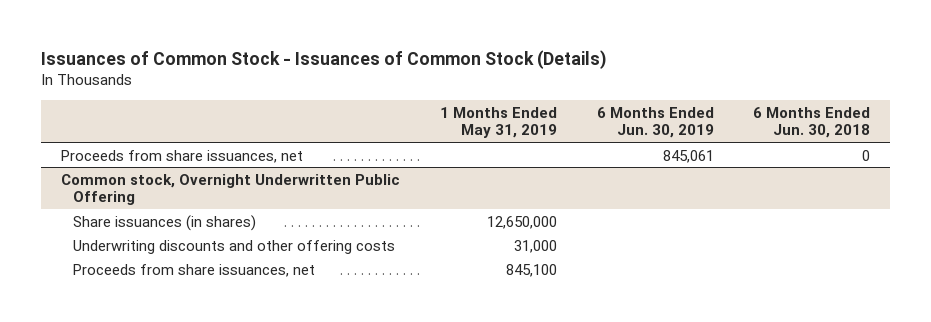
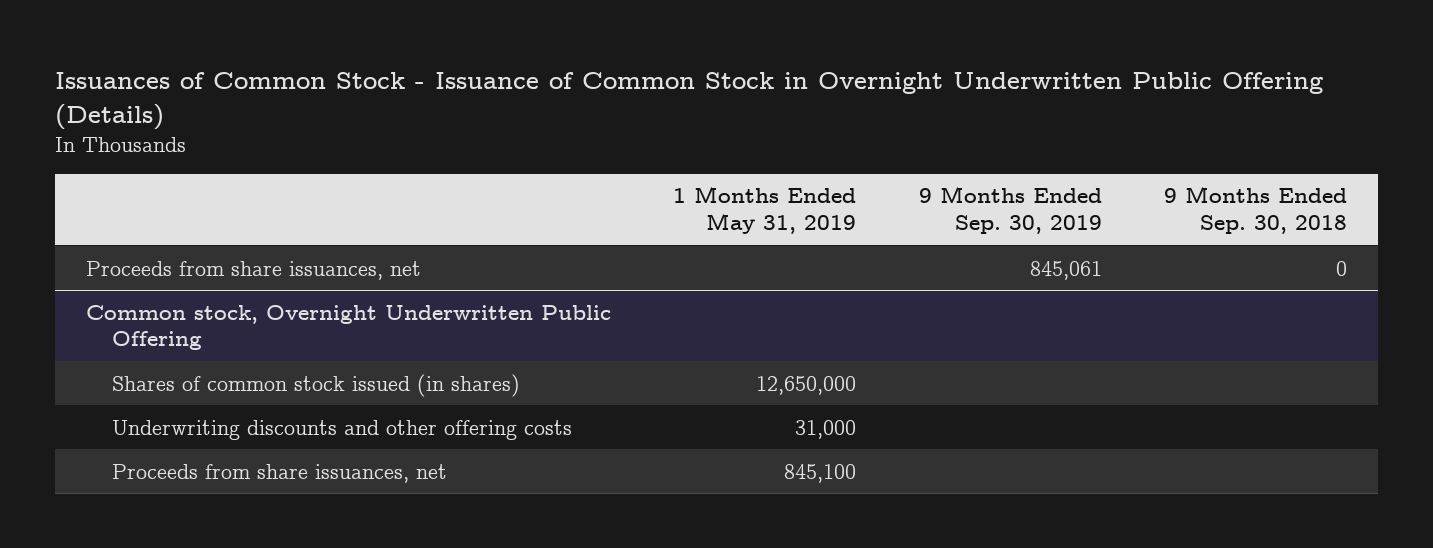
- Issuances of Common Stock - Issuances of Common Stock (Details)
+ Issuances of Common Stock - Issuance of Common Stock in Overnight Underwritten Public Offering (Details)
- | 1 Months Ended May 31, 2019 | 6 Months Ended Jun. 30, 2019 | 6 Months Ended Jun. 30, 2018
+ | 1 Months Ended May 31, 2019 | 9 Months Ended Sep. 30, 2019 | 9 Months Ended Sep. 30, 2018
@ Common stock, Overnight Underwritten Public Offering
- Share issuances (in shares) | 12,650,000 | |
+ Shares of common stock issued (in shares) | 12,650,000 | |

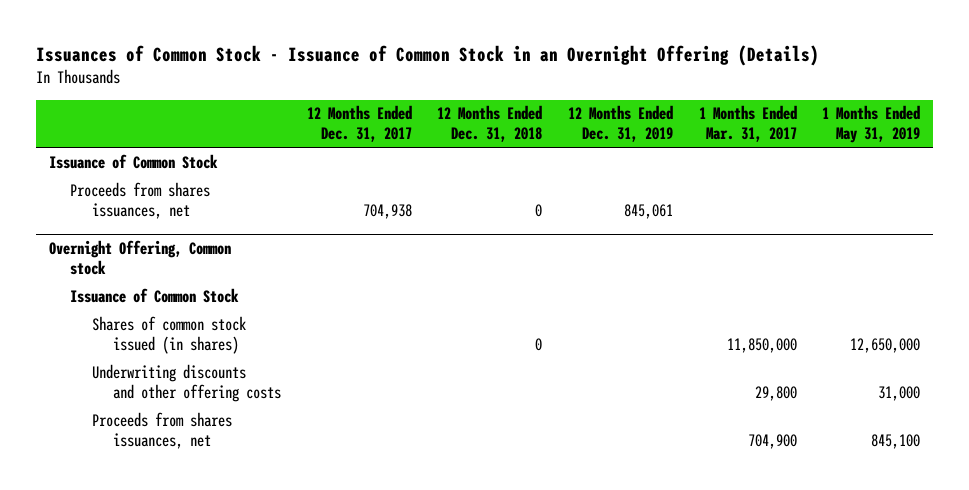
- Issuances of Common Stock - Issuance of Common Stock in Overnight Underwritten Public Offering (Details)
+ Issuances of Common Stock - Issuance of Common Stock in an Overnight Offering (Details)
- | 1 Months Ended May 31, 2019 | 9 Months Ended Sep. 30, 2019 | 9 Months Ended Sep. 30, 2018
+ | 12 Months Ended Dec. 31, 2017 | 12 Months Ended Dec. 31, 2018 | 12 Months Ended Dec. 31, 2019 | 1 Months Ended Mar. 31, 2017 | 1 Months Ended May 31, 2019
- Proceeds from share issuances, net | | 845,061 | 0
- Common stock, Overnight Underwritten Public Offering
+ Issuance of Common Stock
+ Proceeds from shares issuances, net | 704,938 | 0 | 845,061 | |
+ Overnight Offering, Common stock
+ Issuance of Common Stock
- Proceeds from share issuances, net | 845,100 | |
+ Proceeds from shares issuances, net | | | | 704,900 | 845,100

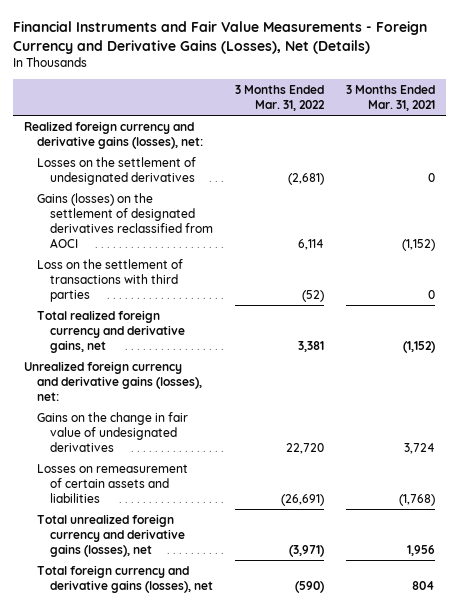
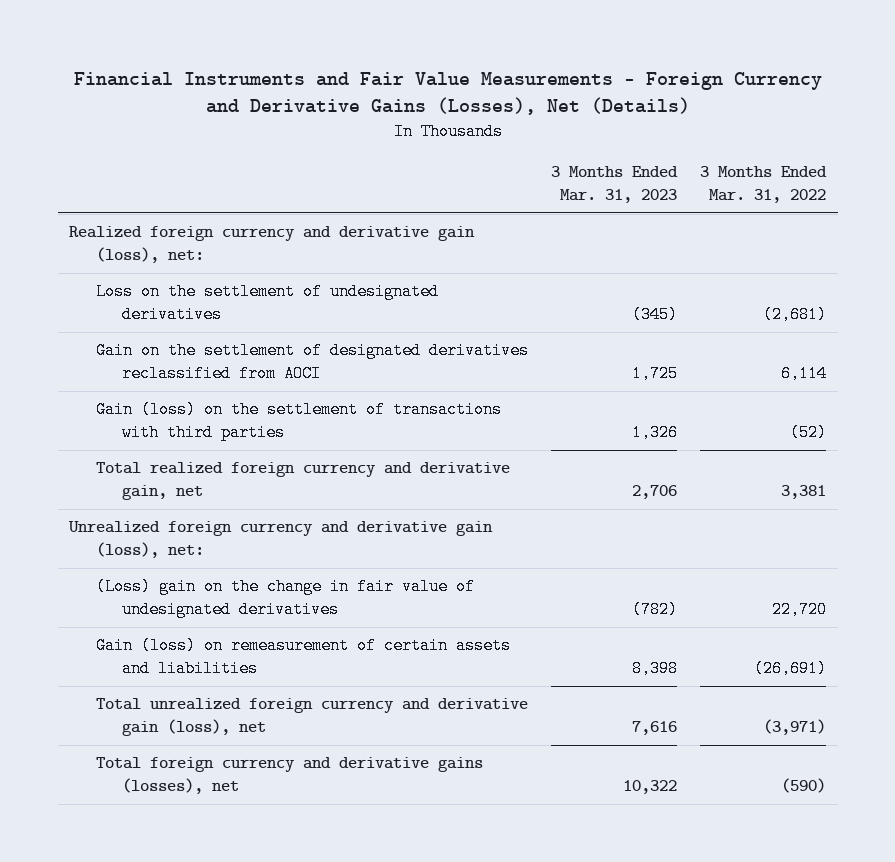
- | 3 Months Ended Mar. 31, 2022 | 3 Months Ended Mar. 31, 2021
+ | 3 Months Ended Mar. 31, 2023 | 3 Months Ended Mar. 31, 2022
- Realized foreign currency and derivative gains (losses), net:
- Losses on the settlement of undesignated derivatives | (2,681) | 0
- Gains (losses) on the settlement of designated derivatives reclassified from AOCI | 6,114 | (1,152)
- Loss on the settlement of transactions with third parties | (52) | 0
- Total realized foreign currency and derivative gains, net | 3,381 | (1,152)
- Unrealized foreign currency and derivative gains (losses), net:
- Gains on the change in fair value of undesignated derivatives | 22,720 | 3,724
- Losses on remeasurement of certain assets and liabilities | (26,691) | (1,768)
- Total unrealized foreign currency and derivative gains (losses), net | (3,971) | 1,956
+ Realized foreign currency and derivative gain (loss), net:
+ Loss on the settlement of undesignated derivatives | (345) | (2,681)
+ Gain on the settlement of designated derivatives reclassified from AOCI | 1,725 | 6,114
+ Gain (loss) on the settlement of transactions with third parties | 1,326 | (52)
+ Total realized foreign currency and derivative gain, net | 2,706 | 3,381
+ Unrealized foreign currency and derivative gain (loss), net:
+ (Loss) gain on the change in fair value of undesignated derivatives | (782) | 22,720
+ Gain (loss) on remeasurement of certain assets and liabilities | 8,398 | (26,691)
+ Total unrealized foreign currency and derivative gain (loss), net | 7,616 | (3,971)

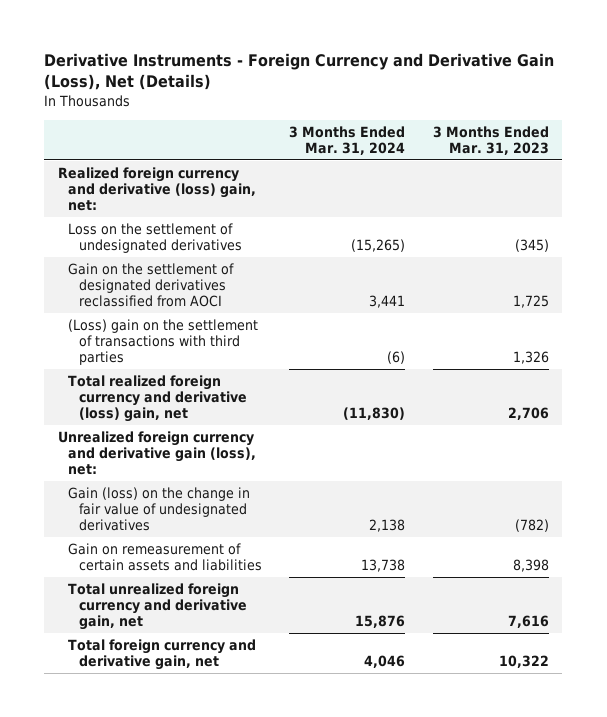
- Financial Instruments and Fair Value Measurements - Foreign Currency and Derivative Gains (Losses), Net (Details)
+ Derivative Instruments - Foreign Currency and Derivative Gain (Loss), Net (Details)
- | 3 Months Ended Mar. 31, 2023 | 3 Months Ended Mar. 31, 2022
+ | 3 Months Ended Mar. 31, 2024 | 3 Months Ended Mar. 31, 2023
- Realized foreign currency and derivative gain (loss), net:
+ Realized foreign currency and derivative (loss) gain, net:
- Gain (loss) on the settlement of transactions with third parties | 1,326 | (52)
- Total realized foreign currency and derivative gain, net | 2,706 | 3,381
+ (Loss) gain on the settlement of transactions with third parties | (6) | 1,326
+ Total realized foreign currency and derivative (loss) gain, net | (11,830) | 2,706
- (Loss) gain on the change in fair value of undesignated derivatives | (782) | 22,720
- Gain (loss) on remeasurement of certain assets and liabilities | 8,398 | (26,691)
- Total unrealized foreign currency and derivative gain (loss), net | 7,616 | (3,971)
- Total foreign currency and derivative gains (losses), net | 10,322 | (590)
+ Gain (loss) on the change in fair value of undesignated derivatives | 2,138 | (782)
+ Gain on remeasurement of certain assets and liabilities | 13,738 | 8,398
+ Total unrealized foreign currency and derivative gain, net | 15,876 | 7,616
+ Total foreign currency and derivative gain, net | 4,046 | 10,322

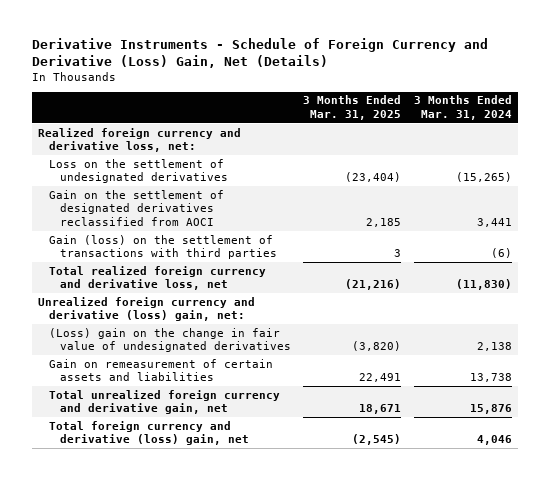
- Derivative Instruments - Foreign Currency and Derivative Gain (Loss), Net (Details)
+ Derivative Instruments - Schedule of Foreign Currency and Derivative (Loss) Gain, Net (Details)
- | 3 Months Ended Mar. 31, 2024 | 3 Months Ended Mar. 31, 2023
+ | 3 Months Ended Mar. 31, 2025 | 3 Months Ended Mar. 31, 2024
- Realized foreign currency and derivative (loss) gain, net:
+ Realized foreign currency and derivative loss, net:
- (Loss) gain on the settlement of transactions with third parties | (6) | 1,326
- Total realized foreign currency and derivative (loss) gain, net | (11,830) | 2,706
- Unrealized foreign currency and derivative gain (loss), net:
- Gain (loss) on the change in fair value of undesignated derivatives | 2,138 | (782)
+ Gain (loss) on the settlement of transactions with third parties | 3 | (6)
+ Total realized foreign currency and derivative loss, net | (21,216) | (11,830)
+ Unrealized foreign currency and derivative (loss) gain, net:
+ (Loss) gain on the change in fair value of undesignated derivatives | (3,820) | 2,138
- Total foreign currency and derivative gain, net | 4,046 | 10,322
+ Total foreign currency and derivative (loss) gain, net | (2,545) | 4,046

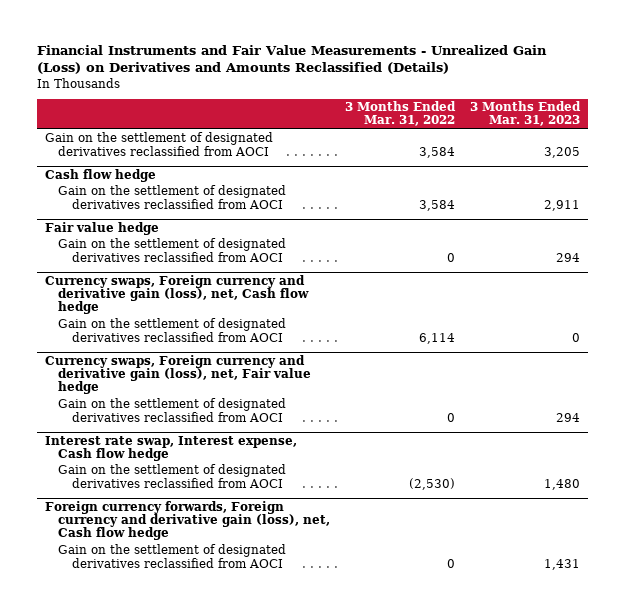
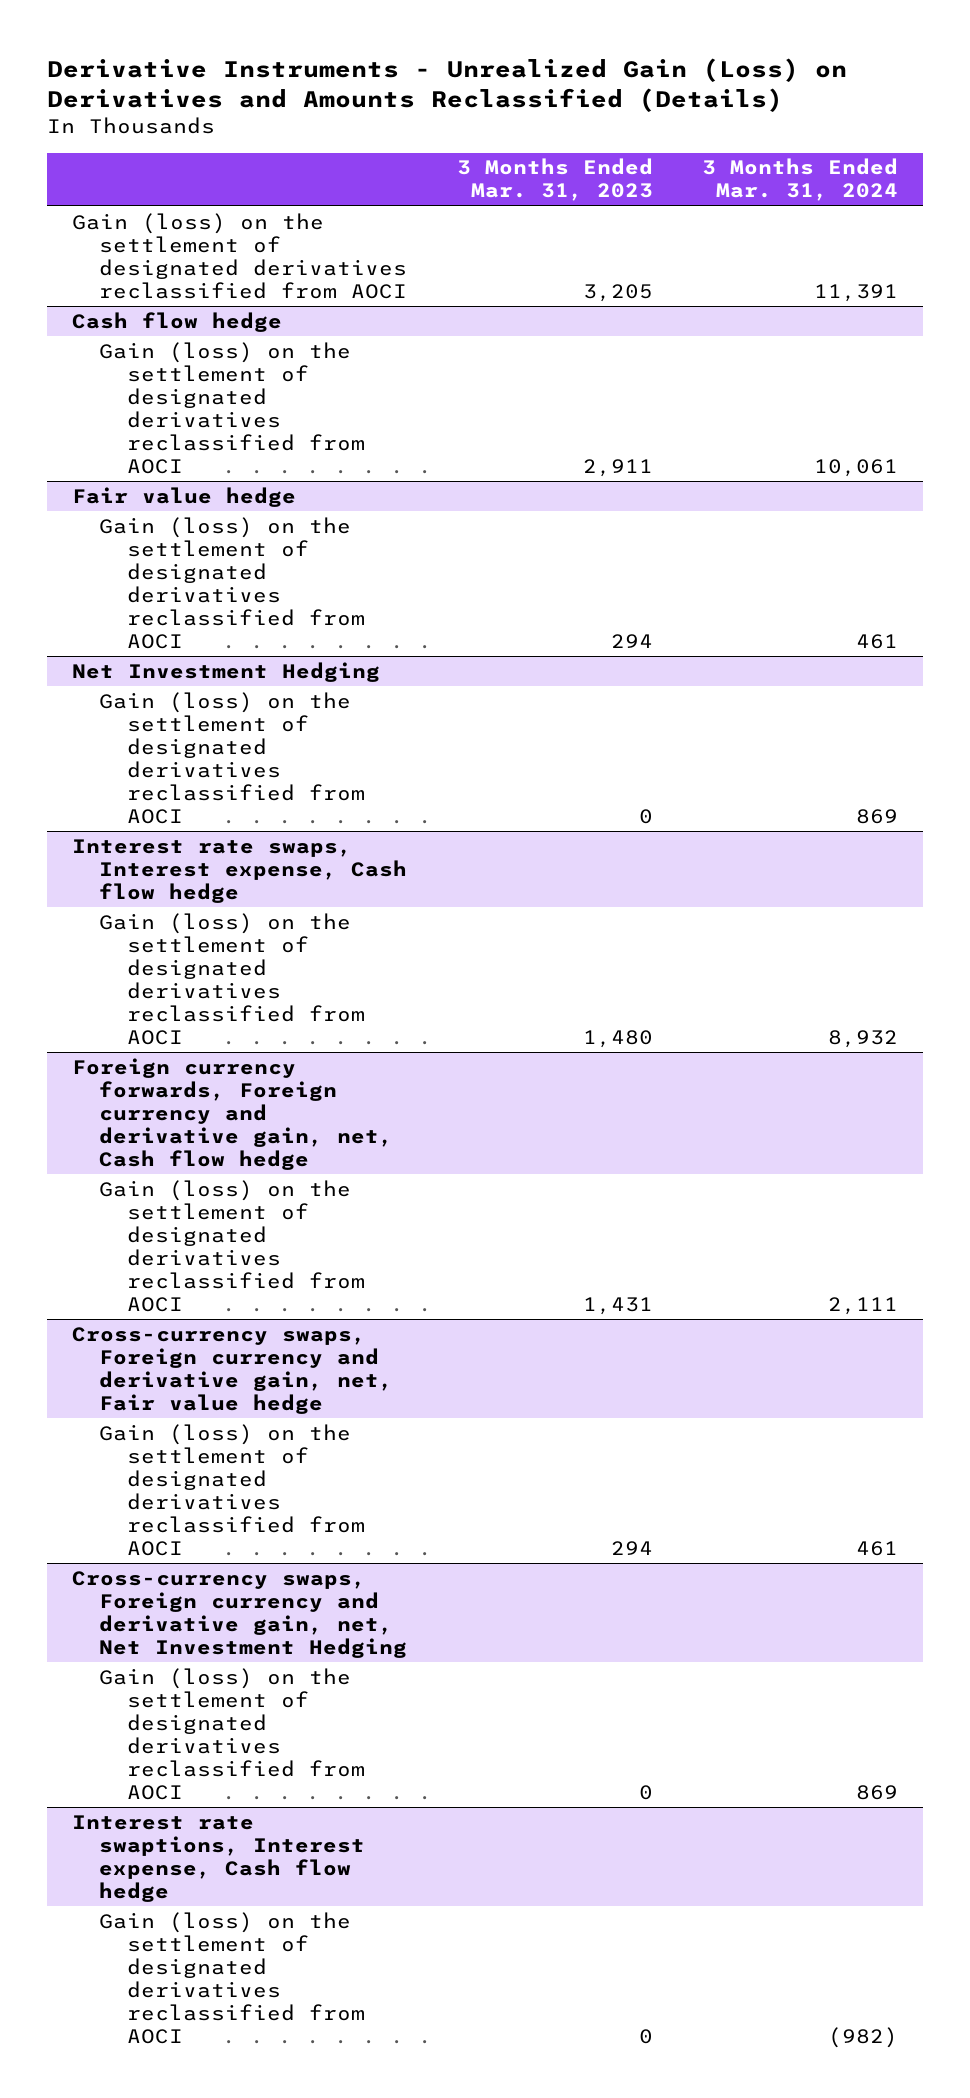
- Financial Instruments and Fair Value Measurements - Unrealized Gain (Loss) on Derivatives and Amounts Reclassified (Details)
+ Derivative Instruments - Unrealized Gain (Loss) on Derivatives and Amounts Reclassified (Details)
- | 3 Months Ended Mar. 31, 2022 | 3 Months Ended Mar. 31, 2023
+ | 3 Months Ended Mar. 31, 2023 | 3 Months Ended Mar. 31, 2024
- Gain on the settlement of designated derivatives reclassified from AOCI | 3,584 | 3,205
+ Gain (loss) on the settlement of designated derivatives reclassified from AOCI | 3,205 | 11,391
@ Cash flow hedge
- Gain on the settlement of designated derivatives reclassified from AOCI | 3,584 | 2,911
+ Gain (loss) on the settlement of designated derivatives reclassified from AOCI | 2,911 | 10,061
@ Fair value hedge
- Gain on the settlement of designated derivatives reclassified from AOCI | 0 | 294
- Currency swaps, Foreign currency and derivative gain (loss), net, Cash flow hedge
- Gain on the settlement of designated derivatives reclassified from AOCI | 6,114 | 0
- Currency swaps, Foreign currency and derivative gain (loss), net, Fair value hedge
- Gain on the settlement of designated derivatives reclassified from AOCI | 0 | 294
- Interest rate swap, Interest expense, Cash flow hedge
- Gain on the settlement of designated derivatives reclassified from AOCI | (2,530) | 1,480
- Foreign currency forwards, Foreign currency and derivative gain (loss), net, Cash flow hedge
- Gain on the settlement of designated derivatives reclassified from AOCI | 0 | 1,431
@ Fair value hedge
+ Gain (loss) on the settlement of designated derivatives reclassified from AOCI | 294 | 461
+ Net Investment Hedging
+ Gain (loss) on the settlement of designated derivatives reclassified from AOCI | 0 | 869
+ Interest rate swaps, Interest expense, Cash flow hedge
+ Gain (loss) on the settlement of designated derivatives reclassified from AOCI | 1,480 | 8,932
+ Foreign currency forwards, Foreign currency and derivative gain, net, Cash flow hedge
+ Gain (loss) on the settlement of designated derivatives reclassified from AOCI | 1,431 | 2,111
+ Cross-currency swaps, Foreign currency and derivative gain, net, Fair value hedge
+ Gain (loss) on the settlement of designated derivatives reclassified from AOCI | 294 | 461
+ Cross-currency swaps, Foreign currency and derivative gain, net, Net Investment Hedging
+ Gain (loss) on the settlement of designated derivatives reclassified from AOCI | 0 | 869
+ Interest rate swaptions, Interest expense, Cash flow hedge
+ Gain (loss) on the settlement of designated derivatives reclassified from AOCI | 0 | (982)

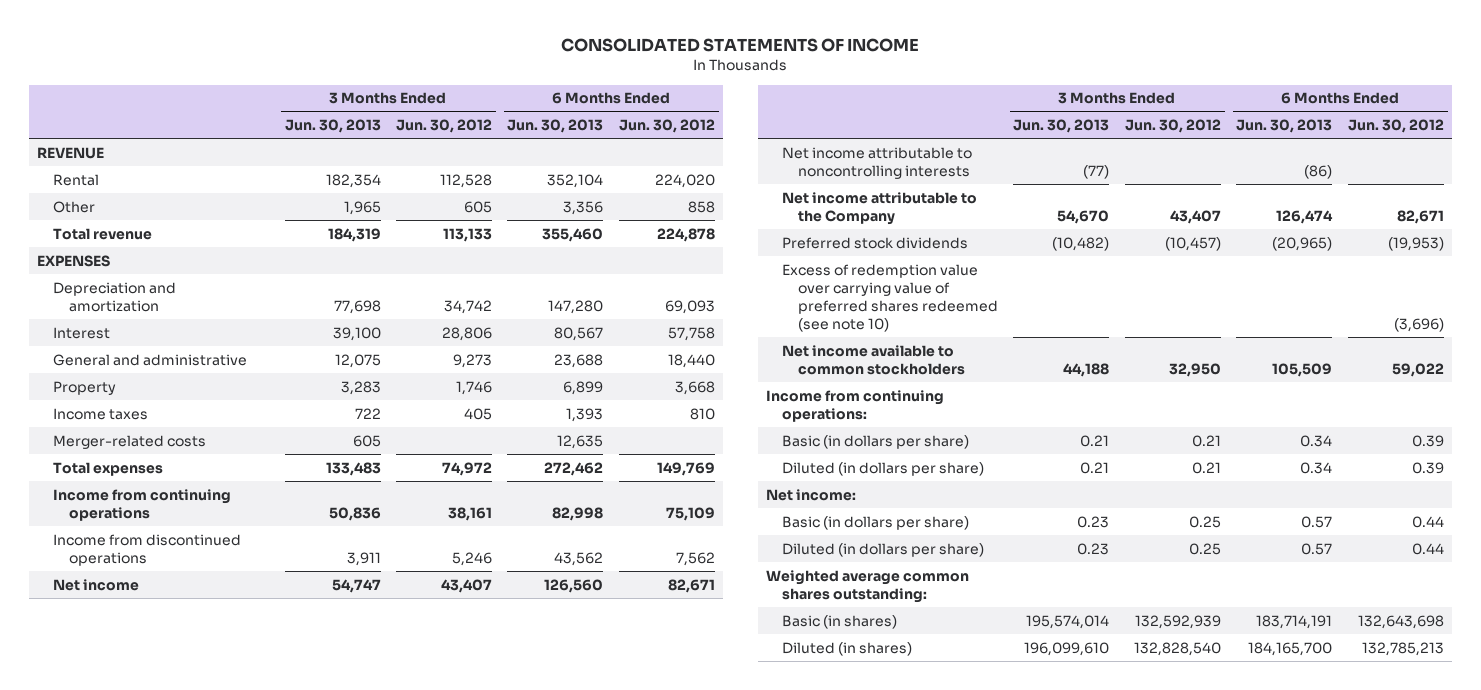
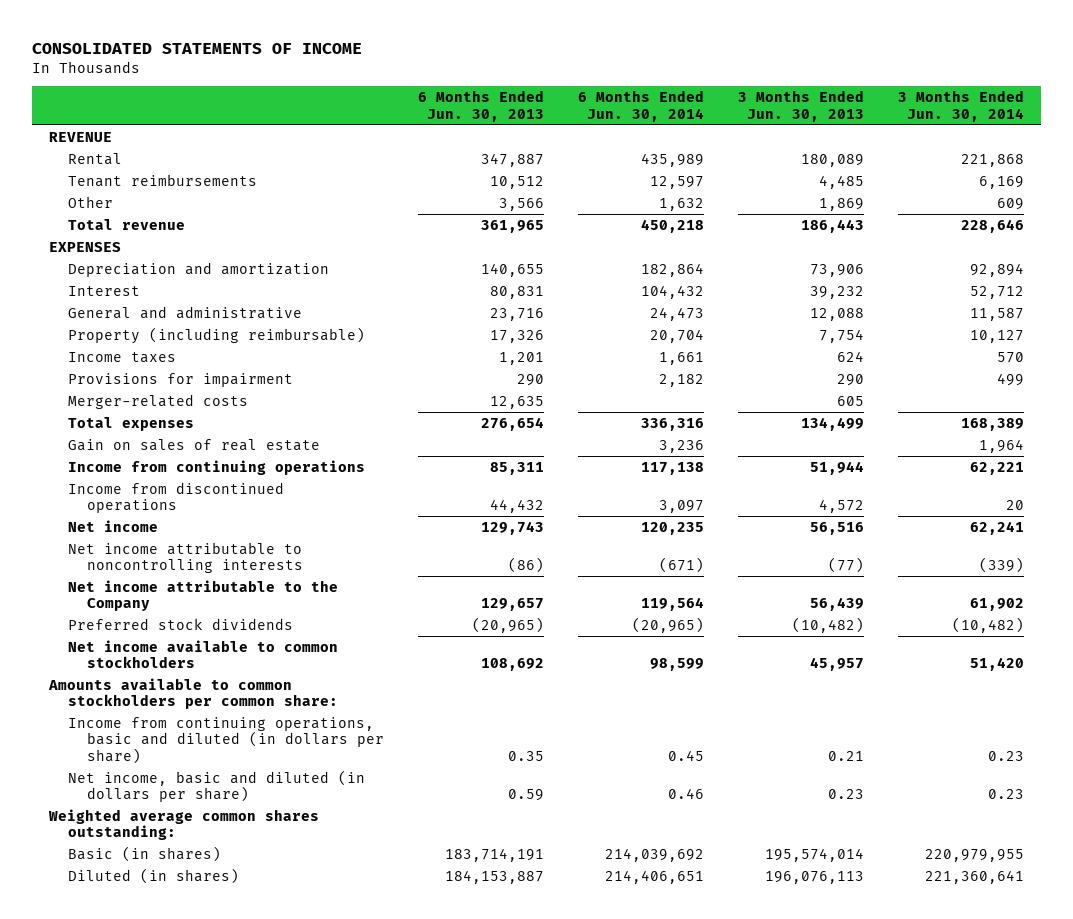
- | 3 Months Ended Jun. 30, 2013 | 3 Months Ended Jun. 30, 2012 | 6 Months Ended Jun. 30, 2013 | 6 Months Ended Jun. 30, 2012
+ | 6 Months Ended Jun. 30, 2013 | 6 Months Ended Jun. 30, 2014 | 3 Months Ended Jun. 30, 2013 | 3 Months Ended Jun. 30, 2014
- Rental | 182,354 | 112,528 | 352,104 | 224,020
- Other | 1,965 | 605 | 3,356 | 858
- Total revenue | 184,319 | 113,133 | 355,460 | 224,878
+ Rental | 347,887 | 435,989 | 180,089 | 221,868
+ Tenant reimbursements | 10,512 | 12,597 | 4,485 | 6,169
+ Other | 3,566 | 1,632 | 1,869 | 609
+ Total revenue | 361,965 | 450,218 | 186,443 | 228,646
- Depreciation and amortization | 77,698 | 34,742 | 147,280 | 69,093
- Interest | 39,100 | 28,806 | 80,567 | 57,758
- General and administrative | 12,075 | 9,273 | 23,688 | 18,440
- Property | 3,283 | 1,746 | 6,899 | 3,668
- Income taxes | 722 | 405 | 1,393 | 810
+ Depreciation and amortization | 140,655 | 182,864 | 73,906 | 92,894
+ Interest | 80,831 | 104,432 | 39,232 | 52,712
+ General and administrative | 23,716 | 24,473 | 12,088 | 11,587
+ Property (including reimbursable) | 17,326 | 20,704 | 7,754 | 10,127
+ Income taxes | 1,201 | 1,661 | 624 | 570
+ Provisions for impairment | 290 | 2,182 | 290 | 499
- Total expenses | 133,483 | 74,972 | 272,462 | 149,769
- Income from continuing operations | 50,836 | 38,161 | 82,998 | 75,109
- Income from discontinued operations | 3,911 | 5,246 | 43,562 | 7,562
- Net income | 54,747 | 43,407 | 126,560 | 82,671
+ Total expenses | 276,654 | 336,316 | 134,499 | 168,389
+ Gain on sales of real estate | | 3,236 | | 1,964
+ Income from continuing operations | 85,311 | 117,138 | 51,944 | 62,221
+ Income from discontinued operations | 44,432 | 3,097 | 4,572 | 20
+ Net income | 129,743 | 120,235 | 56,516 | 62,241
- Net income attributable to the Company | 54,670 | 43,407 | 126,474 | 82,671
+ Net income attributable to the Company | 129,657 | 119,564 | 56,439 | 61,902
- Excess of redemption value over carrying value of preferred shares redeemed (see note 10) | | | | (3,696)
- Net income available to common stockholders | 44,188 | 32,950 | 105,509 | 59,022
- Income from continuing operations:
- Basic (in dollars per share) | 0.21 | 0.21 | 0.34 | 0.39
- Diluted (in dollars per share) | 0.21 | 0.21 | 0.34 | 0.39
- Net income:
- Basic (in dollars per share) | 0.23 | 0.25 | 0.57 | 0.44
- Diluted (in dollars per share) | 0.23 | 0.25 | 0.57 | 0.44
+ Net income available to common stockholders | 108,692 | 98,599 | 45,957 | 51,420
+ Amounts available to common stockholders per common share:
+ Income from continuing operations, basic and diluted (in dollars per share) | 0.35 | 0.45 | 0.21 | 0.23
+ Net income, basic and diluted (in dollars per share) | 0.59 | 0.46 | 0.23 | 0.23
- Diluted (in shares) | 196,099,610 | 132,828,540 | 184,165,700 | 132,785,213
+ Diluted (in shares) | 184,153,887 | 214,406,651 | 196,076,113 | 221,360,641

